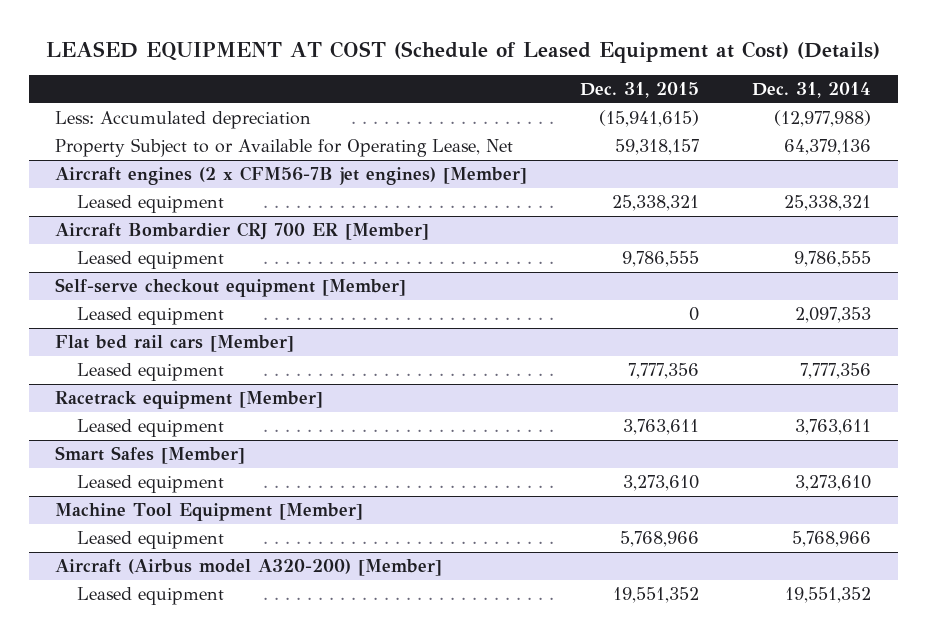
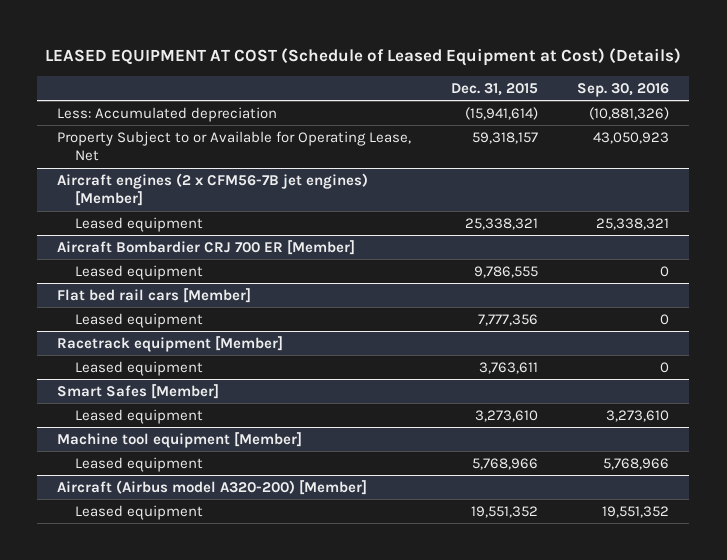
- | Dec. 31, 2015 | Dec. 31, 2014
+ | Dec. 31, 2015 | Sep. 30, 2016
- Less: Accumulated depreciation | (15,941,615) | (12,977,988)
+ Less: Accumulated depreciation | (15,941,614) | (10,881,326)
- Self-serve checkout equipment [Member]
- Leased equipment | 0 | 2,097,353
- Machine Tool Equipment [Member]
+ Machine tool equipment [Member]

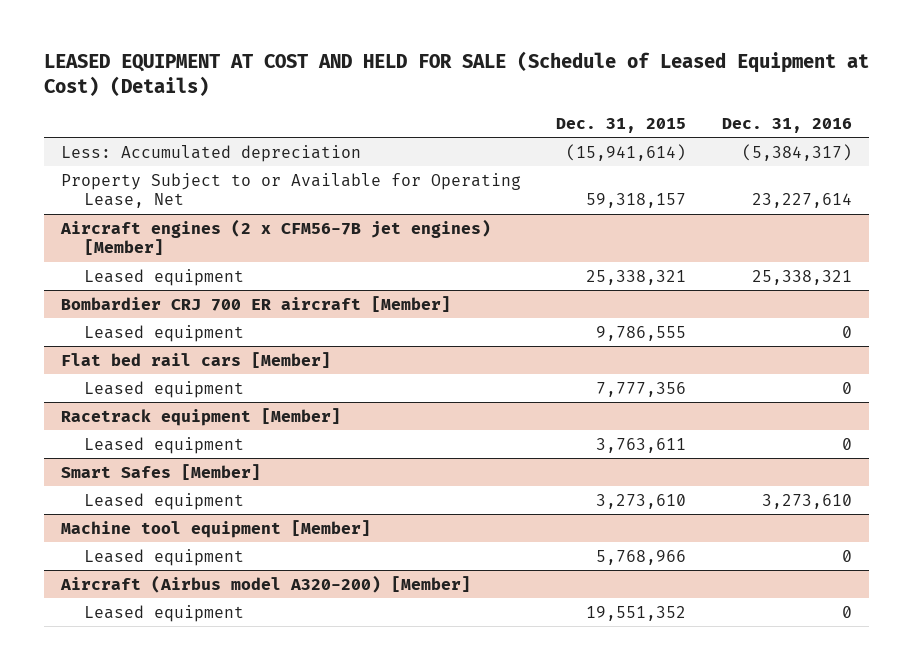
- LEASED EQUIPMENT AT COST (Schedule of Leased Equipment at Cost) (Details)
+ LEASED EQUIPMENT AT COST AND HELD FOR SALE (Schedule of Leased Equipment at Cost) (Details)
- | Dec. 31, 2015 | Sep. 30, 2016
+ | Dec. 31, 2015 | Dec. 31, 2016
- Aircraft Bombardier CRJ 700 ER [Member]
+ Bombardier CRJ 700 ER aircraft [Member]

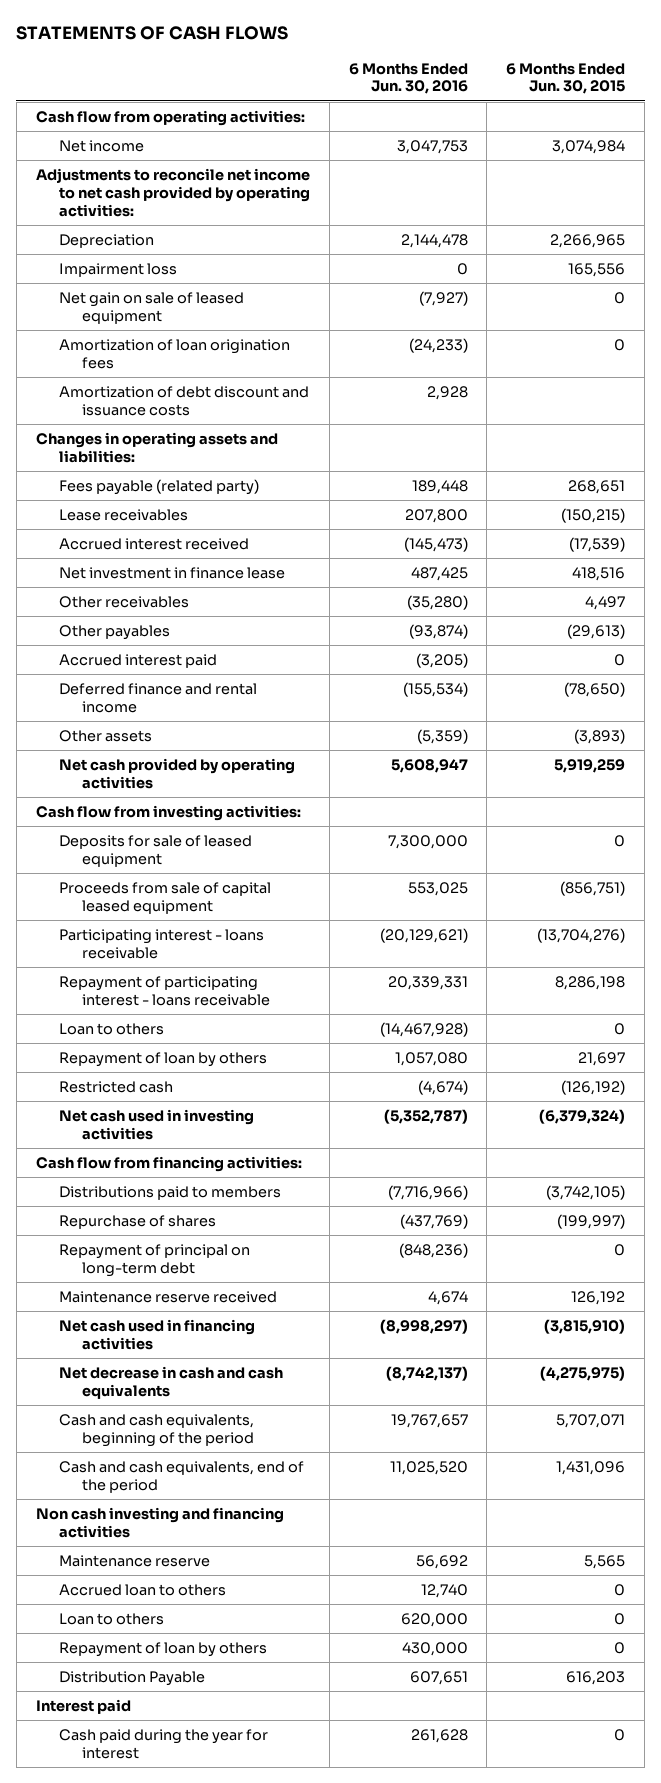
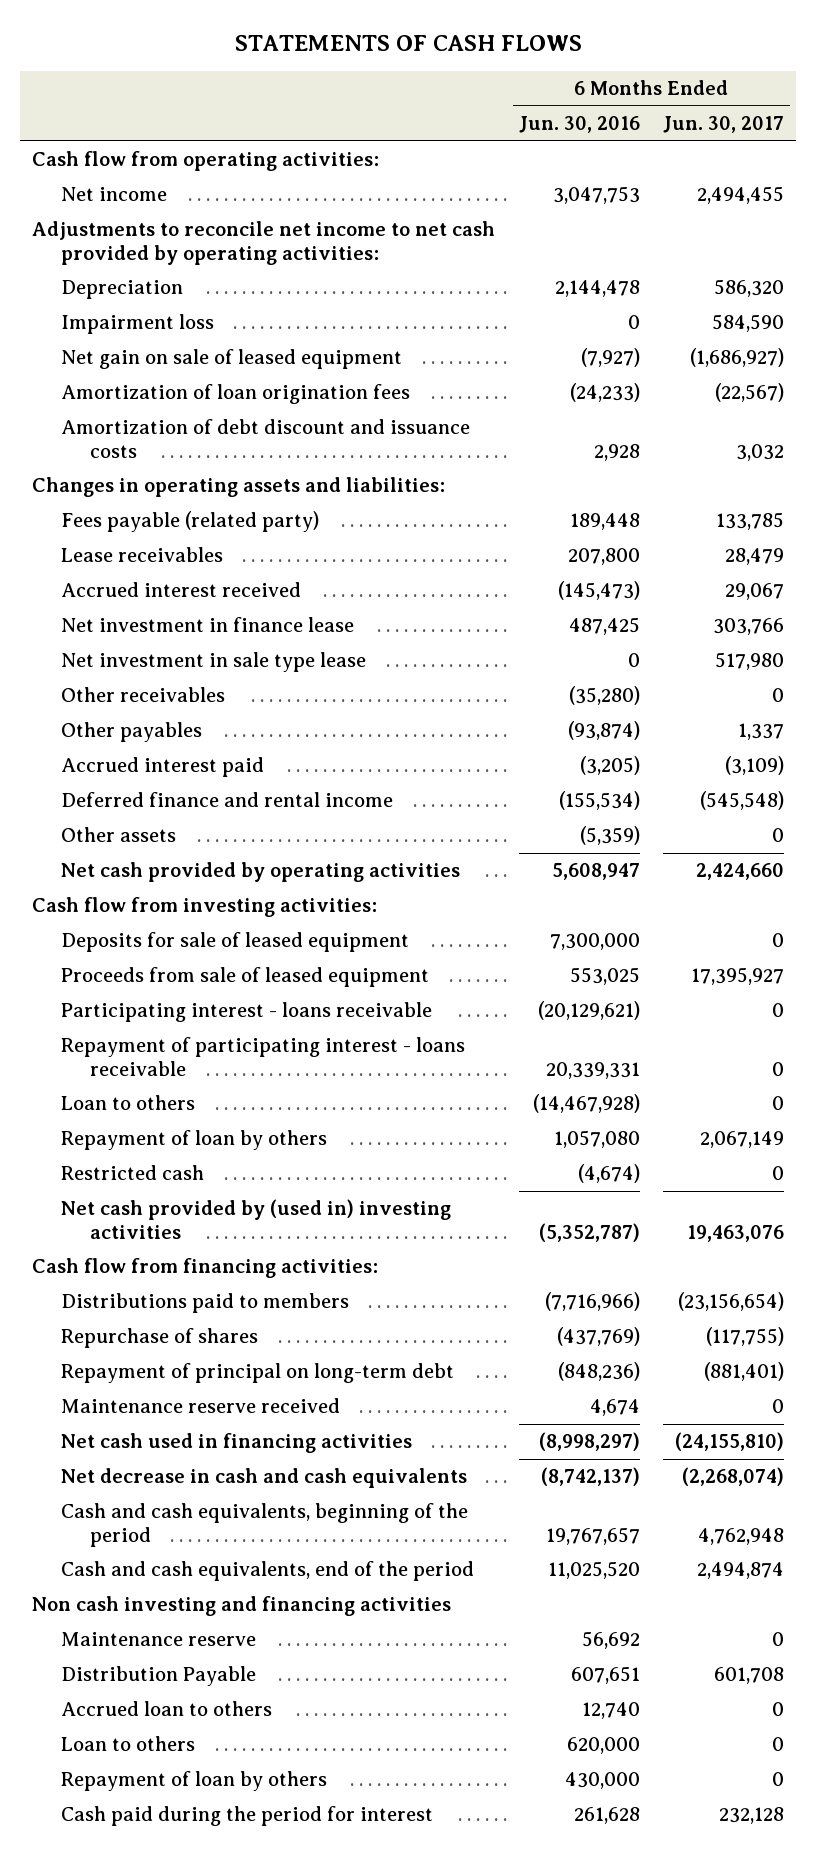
- | 6 Months Ended Jun. 30, 2016 | 6 Months Ended Jun. 30, 2015
+ | 6 Months Ended Jun. 30, 2016 | 6 Months Ended Jun. 30, 2017
+ Net investment in sale type lease | 0 | 517,980
- Proceeds from sale of capital leased equipment | 553,025 | (856,751)
+ Proceeds from sale of leased equipment | 553,025 | 17,395,927
- Net cash used in investing activities | (5,352,787) | (6,379,324)
+ Net cash provided by (used in) investing activities | (5,352,787) | 19,463,076
moved up: Distribution Payable | 607,651 | 601,708
- Interest paid
- Cash paid during the year for interest | 261,628 | 0
+ Cash paid during the period for interest | 261,628 | 232,128

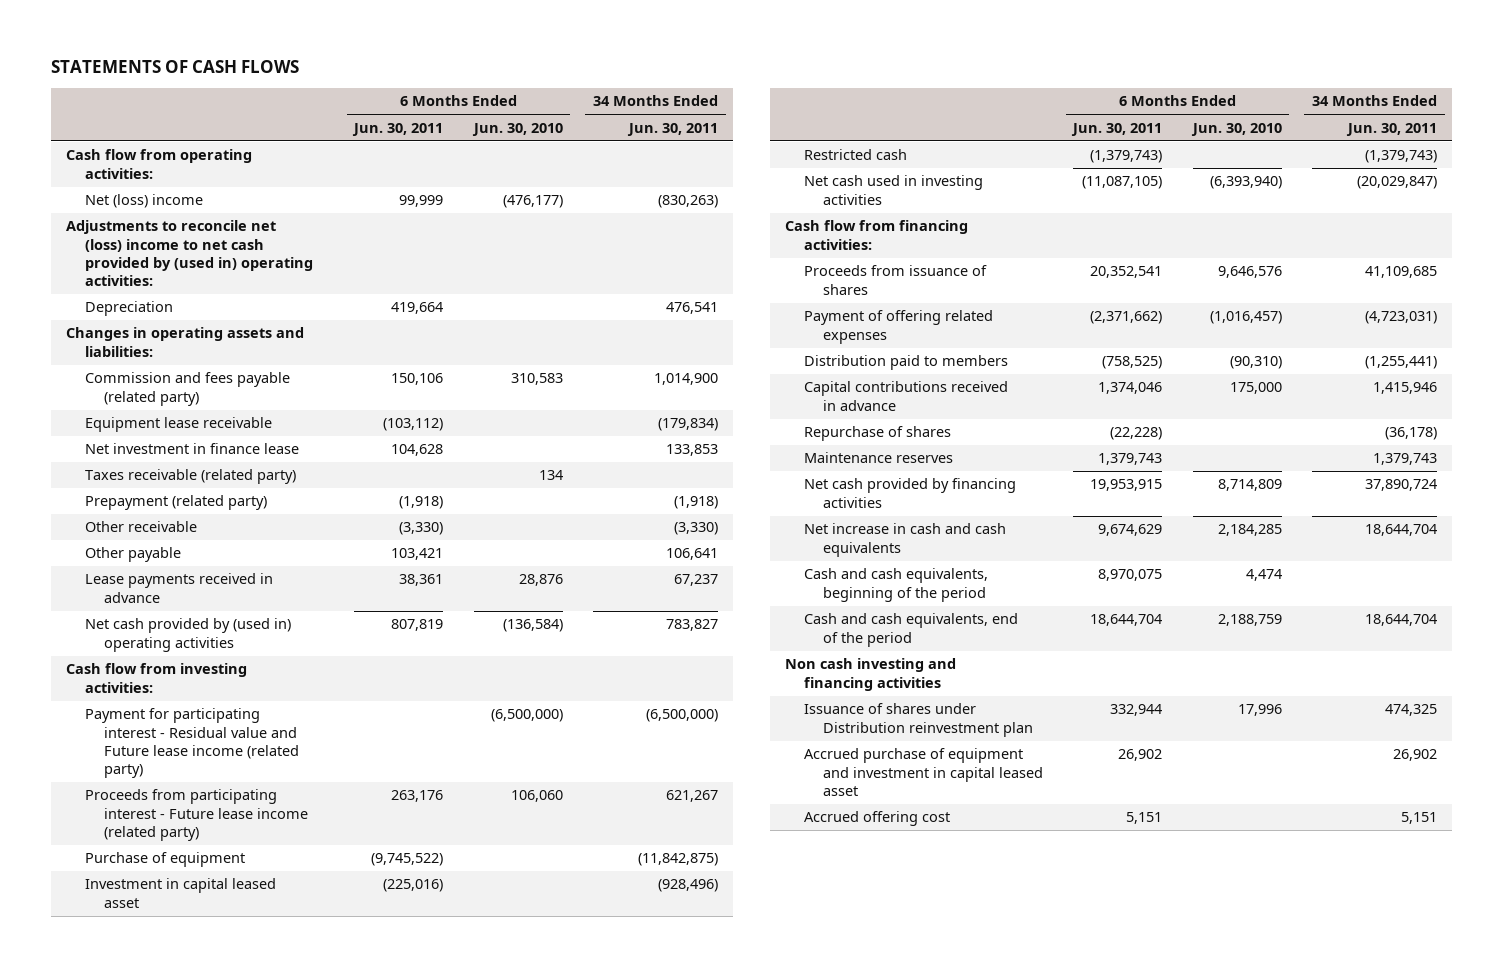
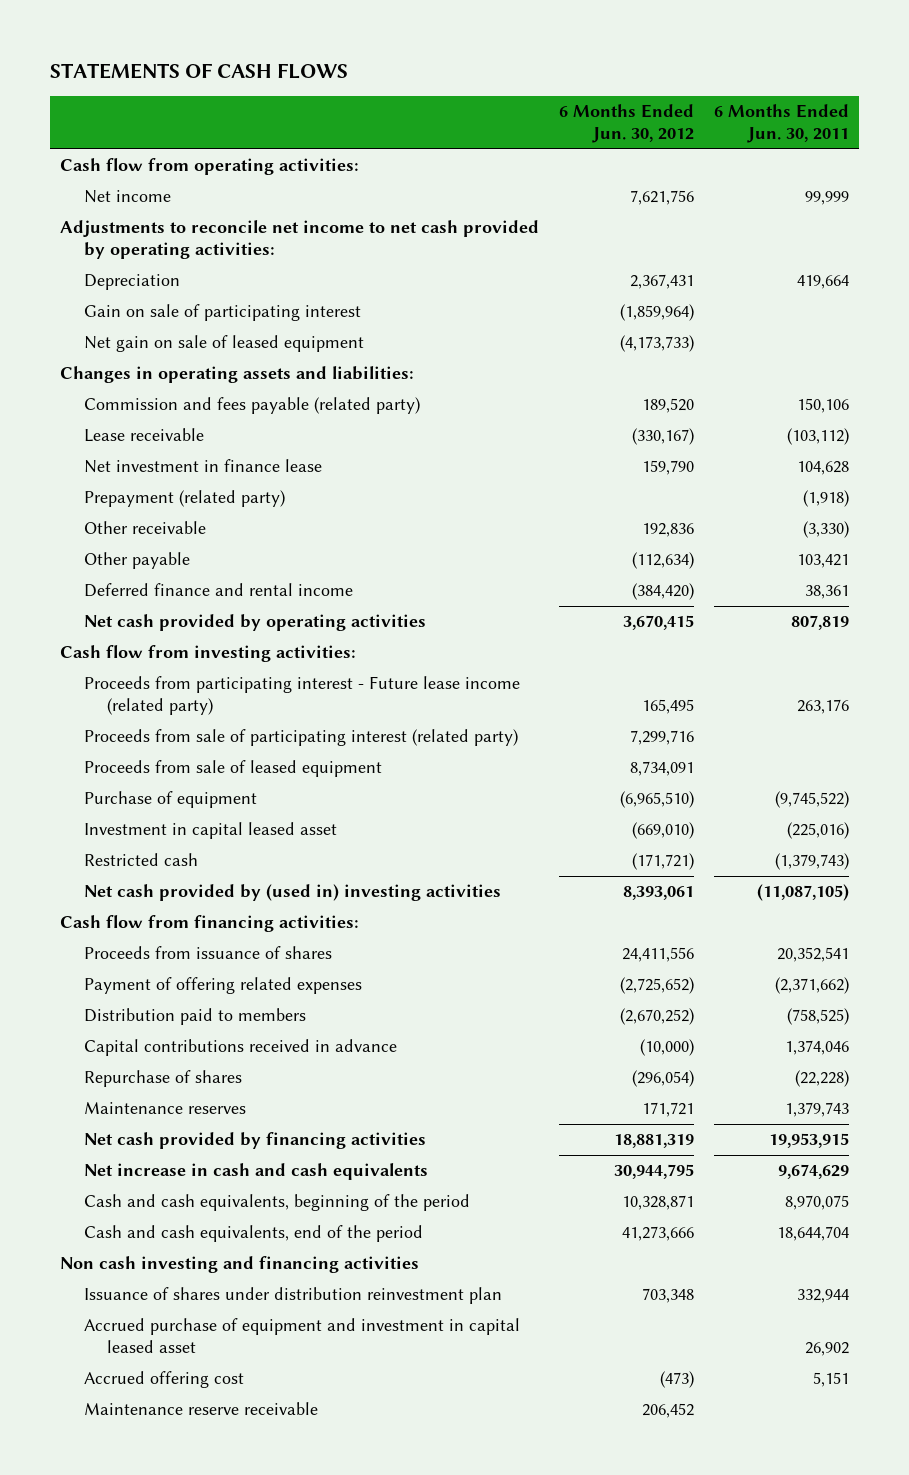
- | 6 Months Ended Jun. 30, 2011 | 6 Months Ended Jun. 30, 2010 | 34 Months Ended Jun. 30, 2011
+ | 6 Months Ended Jun. 30, 2012 | 6 Months Ended Jun. 30, 2011
- Net (loss) income | 99,999 | (476,177) | (830,263)
- Adjustments to reconcile net (loss) income to net cash provided by (used in) operating activities:
+ Net income | 7,621,756 | 99,999
+ Adjustments to reconcile net income to net cash provided by operating activities:
+ Gain on sale of participating interest | (1,859,964) |
+ Net gain on sale of leased equipment | (4,173,733) |
- Equipment lease receivable | (103,112) | | (179,834)
+ Lease receivable | (330,167) | (103,112)
- Taxes receivable (related party) | | 134 |
- Lease payments received in advance | 38,361 | 28,876 | 67,237
- Net cash provided by (used in) operating activities | 807,819 | (136,584) | 783,827
+ Deferred finance and rental income | (384,420) | 38,361
+ Net cash provided by operating activities | 3,670,415 | 807,819
- Payment for participating interest - Residual value and Future lease income (related party) | | (6,500,000) | (6,500,000)
+ Proceeds from sale of participating interest (related party) | 7,299,716 |
+ Proceeds from sale of leased equipment | 8,734,091 |
- Net cash used in investing activities | (11,087,105) | (6,393,940) | (20,029,847)
+ Net cash provided by (used in) investing activities | 8,393,061 | (11,087,105)
- Issuance of shares under Distribution reinvestment plan | 332,944 | 17,996 | 474,325
+ Issuance of shares under distribution reinvestment plan | 703,348 | 332,944
+ Maintenance reserve receivable | 206,452 |

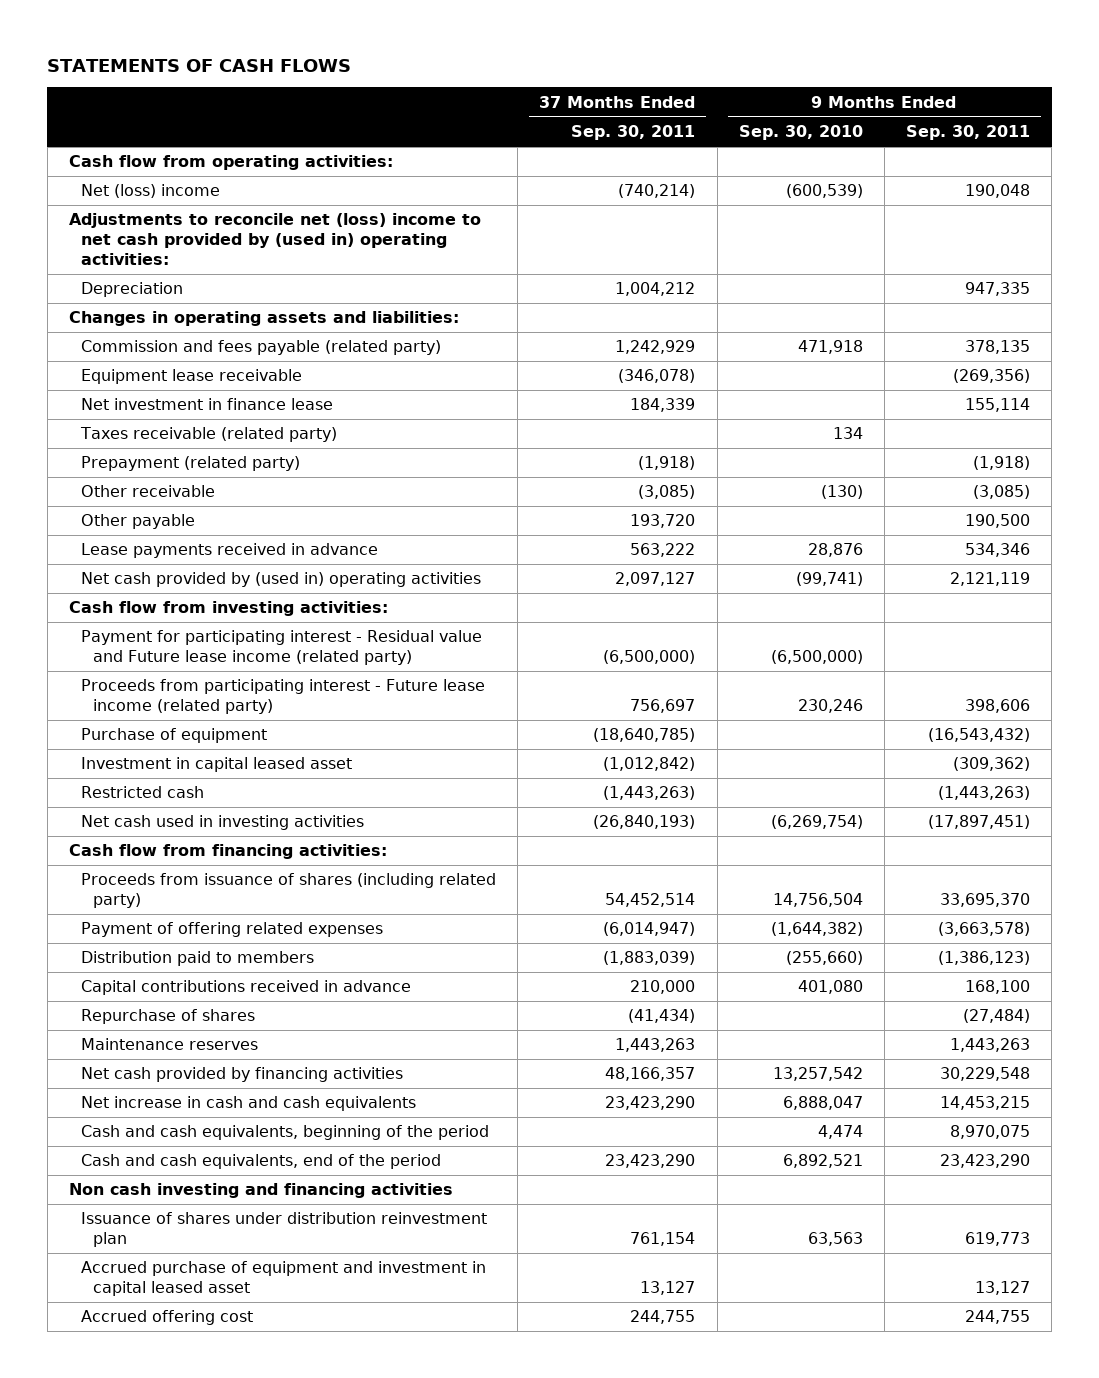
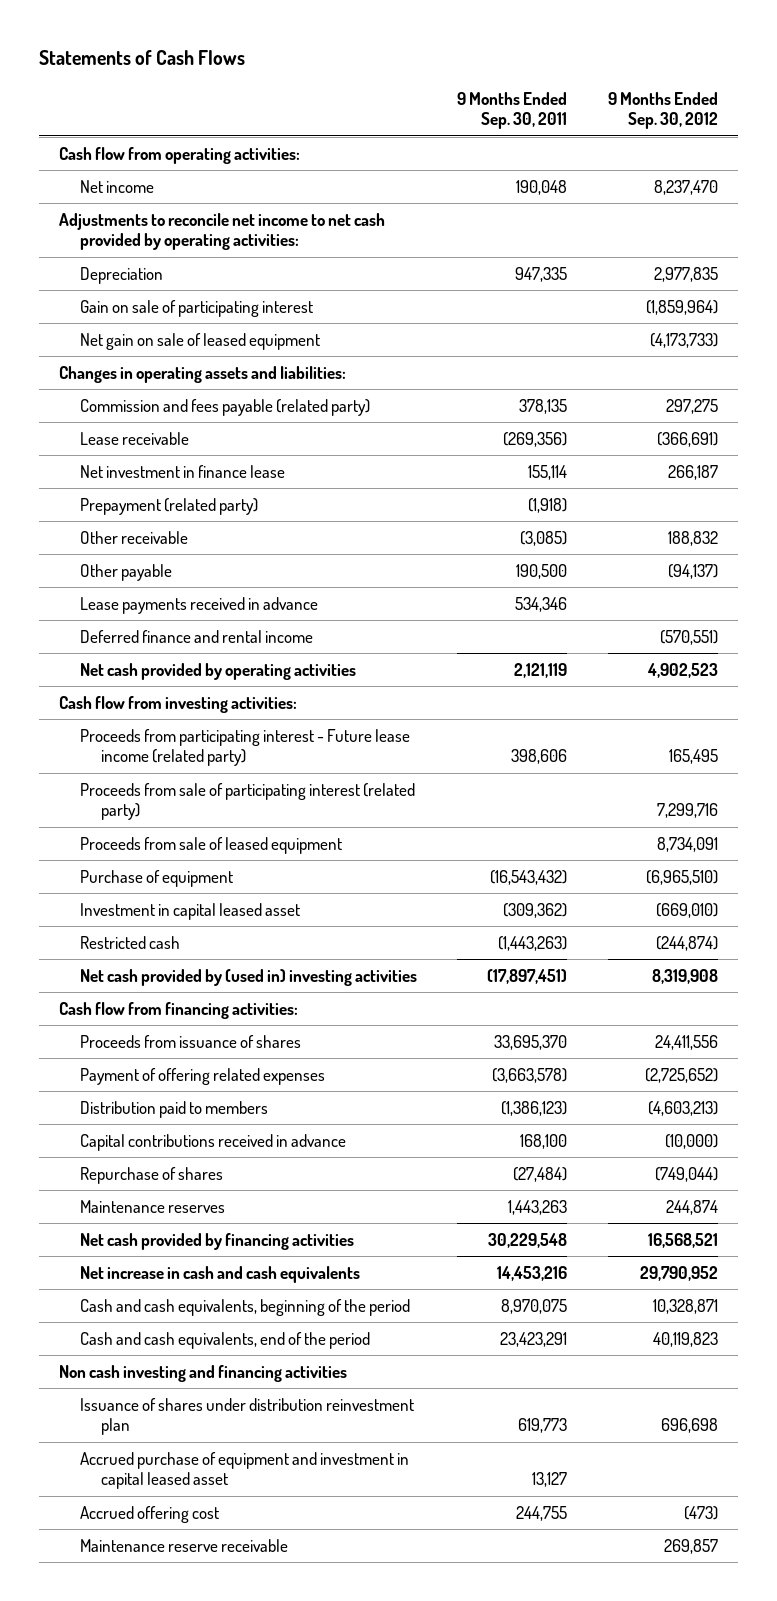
- STATEMENTS OF CASH FLOWS
+ Statements of Cash Flows
- | 37 Months Ended Sep. 30, 2011 | 9 Months Ended Sep. 30, 2010 | 9 Months Ended Sep. 30, 2011
+ | 9 Months Ended Sep. 30, 2011 | 9 Months Ended Sep. 30, 2012
- Net (loss) income | (740,214) | (600,539) | 190,048
- Adjustments to reconcile net (loss) income to net cash provided by (used in) operating activities:
+ Net income | 190,048 | 8,237,470
+ Adjustments to reconcile net income to net cash provided by operating activities:
+ Gain on sale of participating interest | | (1,859,964)
+ Net gain on sale of leased equipment | | (4,173,733)
- Equipment lease receivable | (346,078) | | (269,356)
+ Lease receivable | (269,356) | (366,691)
- Taxes receivable (related party) | | 134 |
- Net cash provided by (used in) operating activities | 2,097,127 | (99,741) | 2,121,119
+ Deferred finance and rental income | | (570,551)
+ Net cash provided by operating activities | 2,121,119 | 4,902,523
- Payment for participating interest - Residual value and Future lease income (related party) | (6,500,000) | (6,500,000) |
+ Proceeds from sale of participating interest (related party) | | 7,299,716
+ Proceeds from sale of leased equipment | | 8,734,091
- Net cash used in investing activities | (26,840,193) | (6,269,754) | (17,897,451)
+ Net cash provided by (used in) investing activities | (17,897,451) | 8,319,908
- Proceeds from issuance of shares (including related party) | 54,452,514 | 14,756,504 | 33,695,370
+ Proceeds from issuance of shares | 33,695,370 | 24,411,556
- Net increase in cash and cash equivalents | 23,423,290 | 6,888,047 | 14,453,215
+ Net increase in cash and cash equivalents | 14,453,216 | 29,790,952
- Cash and cash equivalents, end of the period | 23,423,290 | 6,892,521 | 23,423,290
+ Cash and cash equivalents, end of the period | 23,423,291 | 40,119,823
+ Maintenance reserve receivable | | 269,857

